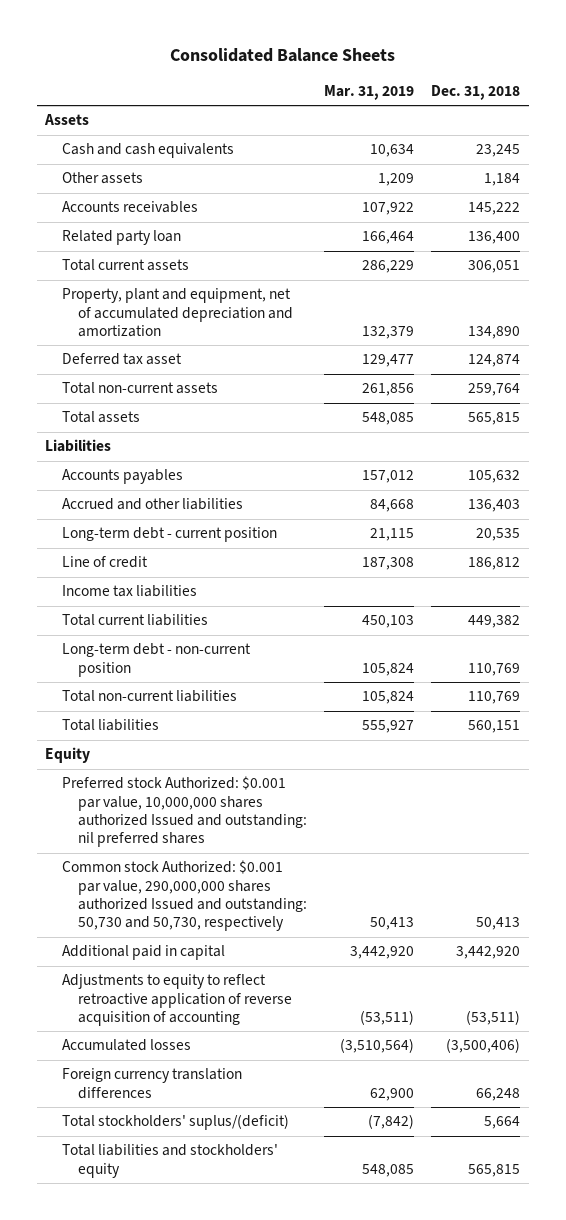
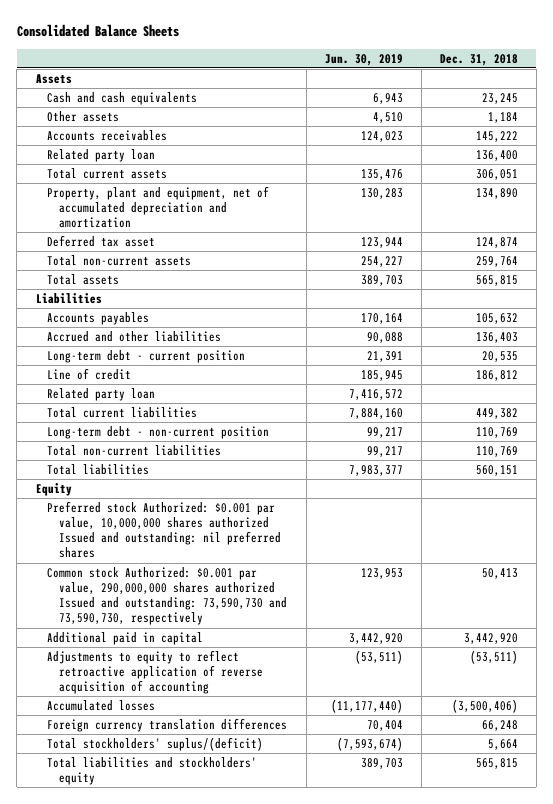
- | Mar. 31, 2019 | Dec. 31, 2018
+ | Jun. 30, 2019 | Dec. 31, 2018
- Income tax liabilities
+ Related party loan | 7,416,572 |
- Common stock Authorized: $0.001 par value, 290,000,000 shares authorized Issued and outstanding: 50,730 and 50,730, respectively | 50,413 | 50,413
+ Common stock Authorized: $0.001 par value, 290,000,000 shares authorized Issued and outstanding: 73,590,730 and 73,590,730, respectively | 123,953 | 50,413

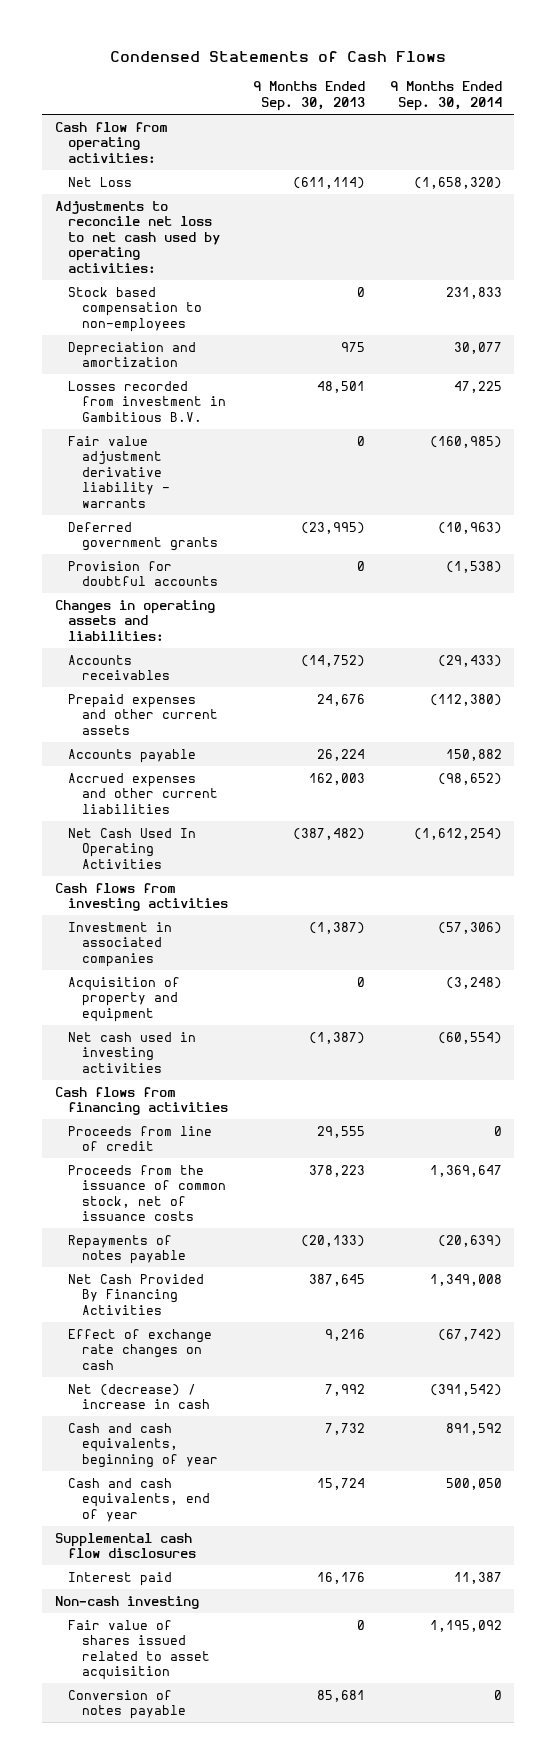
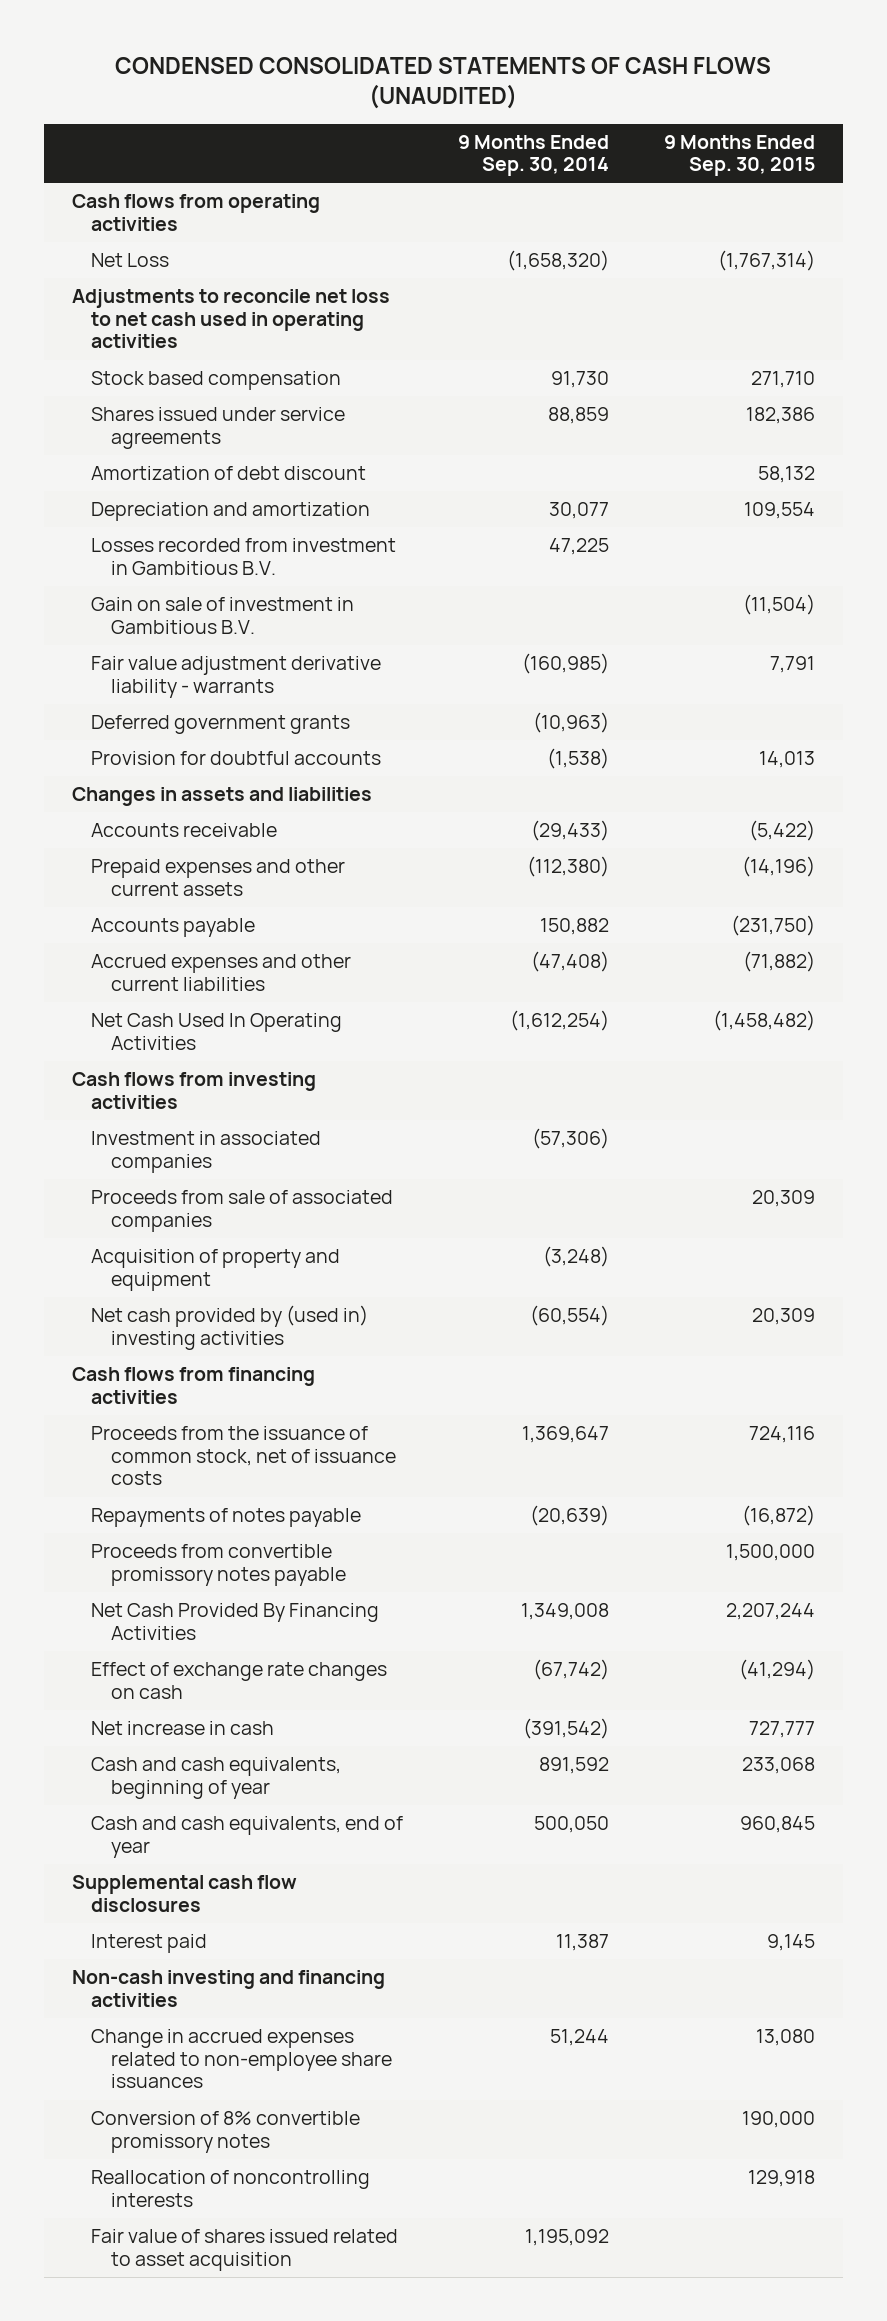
- Condensed Statements of Cash Flows
+ CONDENSED CONSOLIDATED STATEMENTS OF CASH FLOWS (UNAUDITED)
- | 9 Months Ended Sep. 30, 2013 | 9 Months Ended Sep. 30, 2014
+ | 9 Months Ended Sep. 30, 2014 | 9 Months Ended Sep. 30, 2015
- Cash flow from operating activities:
+ Cash flows from operating activities
- Adjustments to reconcile net loss to net cash used by operating activities:
- Stock based compensation to non-employees | 0 | 231,833
+ Adjustments to reconcile net loss to net cash used in operating activities
+ Stock based compensation | 91,730 | 271,710
+ Shares issued under service agreements | 88,859 | 182,386
+ Amortization of debt discount | | 58,132
+ Gain on sale of investment in Gambitious B.V. | | (11,504)
- Changes in operating assets and liabilities:
- Accounts receivables | (14,752) | (29,433)
+ Changes in assets and liabilities
+ Accounts receivable | (29,433) | (5,422)
- Accrued expenses and other current liabilities | 162,003 | (98,652)
+ Accrued expenses and other current liabilities | (47,408) | (71,882)
+ Proceeds from sale of associated companies | | 20,309
- Net cash used in investing activities | (1,387) | (60,554)
+ Net cash provided by (used in) investing activities | (60,554) | 20,309
- Proceeds from line of credit | 29,555 | 0
+ Proceeds from convertible promissory notes payable | | 1,500,000
- Net (decrease) / increase in cash | 7,992 | (391,542)
+ Net increase in cash | (391,542) | 727,777
- Non-cash investing
+ Non-cash investing and financing activities
+ Change in accrued expenses related to non-employee share issuances | 51,244 | 13,080
+ Conversion of 8% convertible promissory notes | | 190,000
+ Reallocation of noncontrolling interests | | 129,918
- Conversion of notes payable | 85,681 | 0

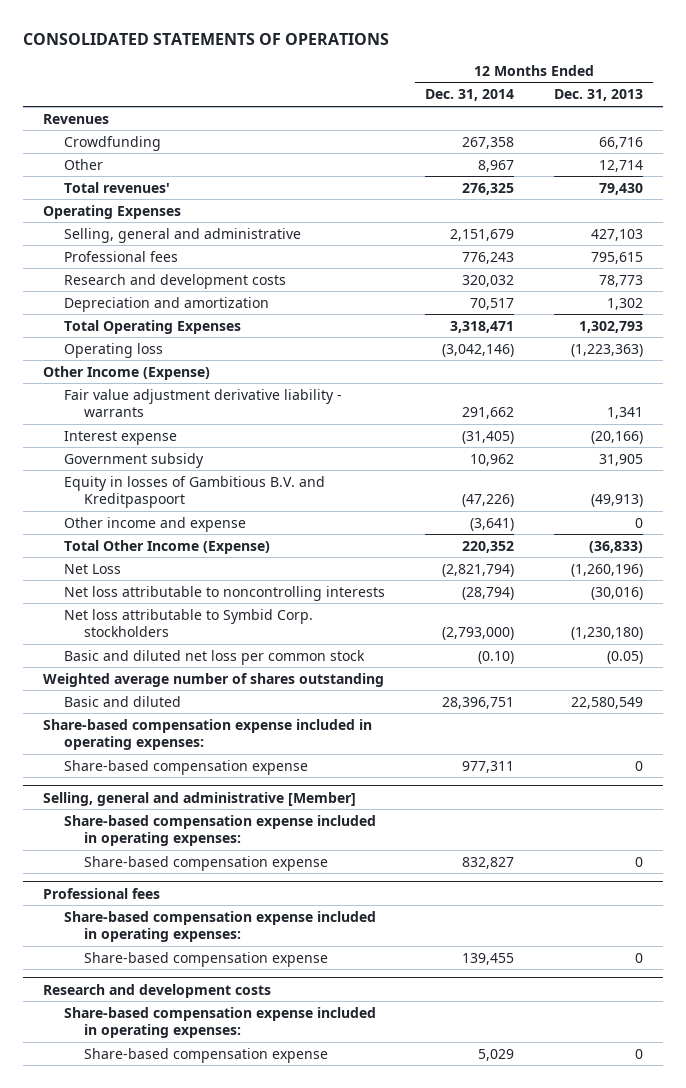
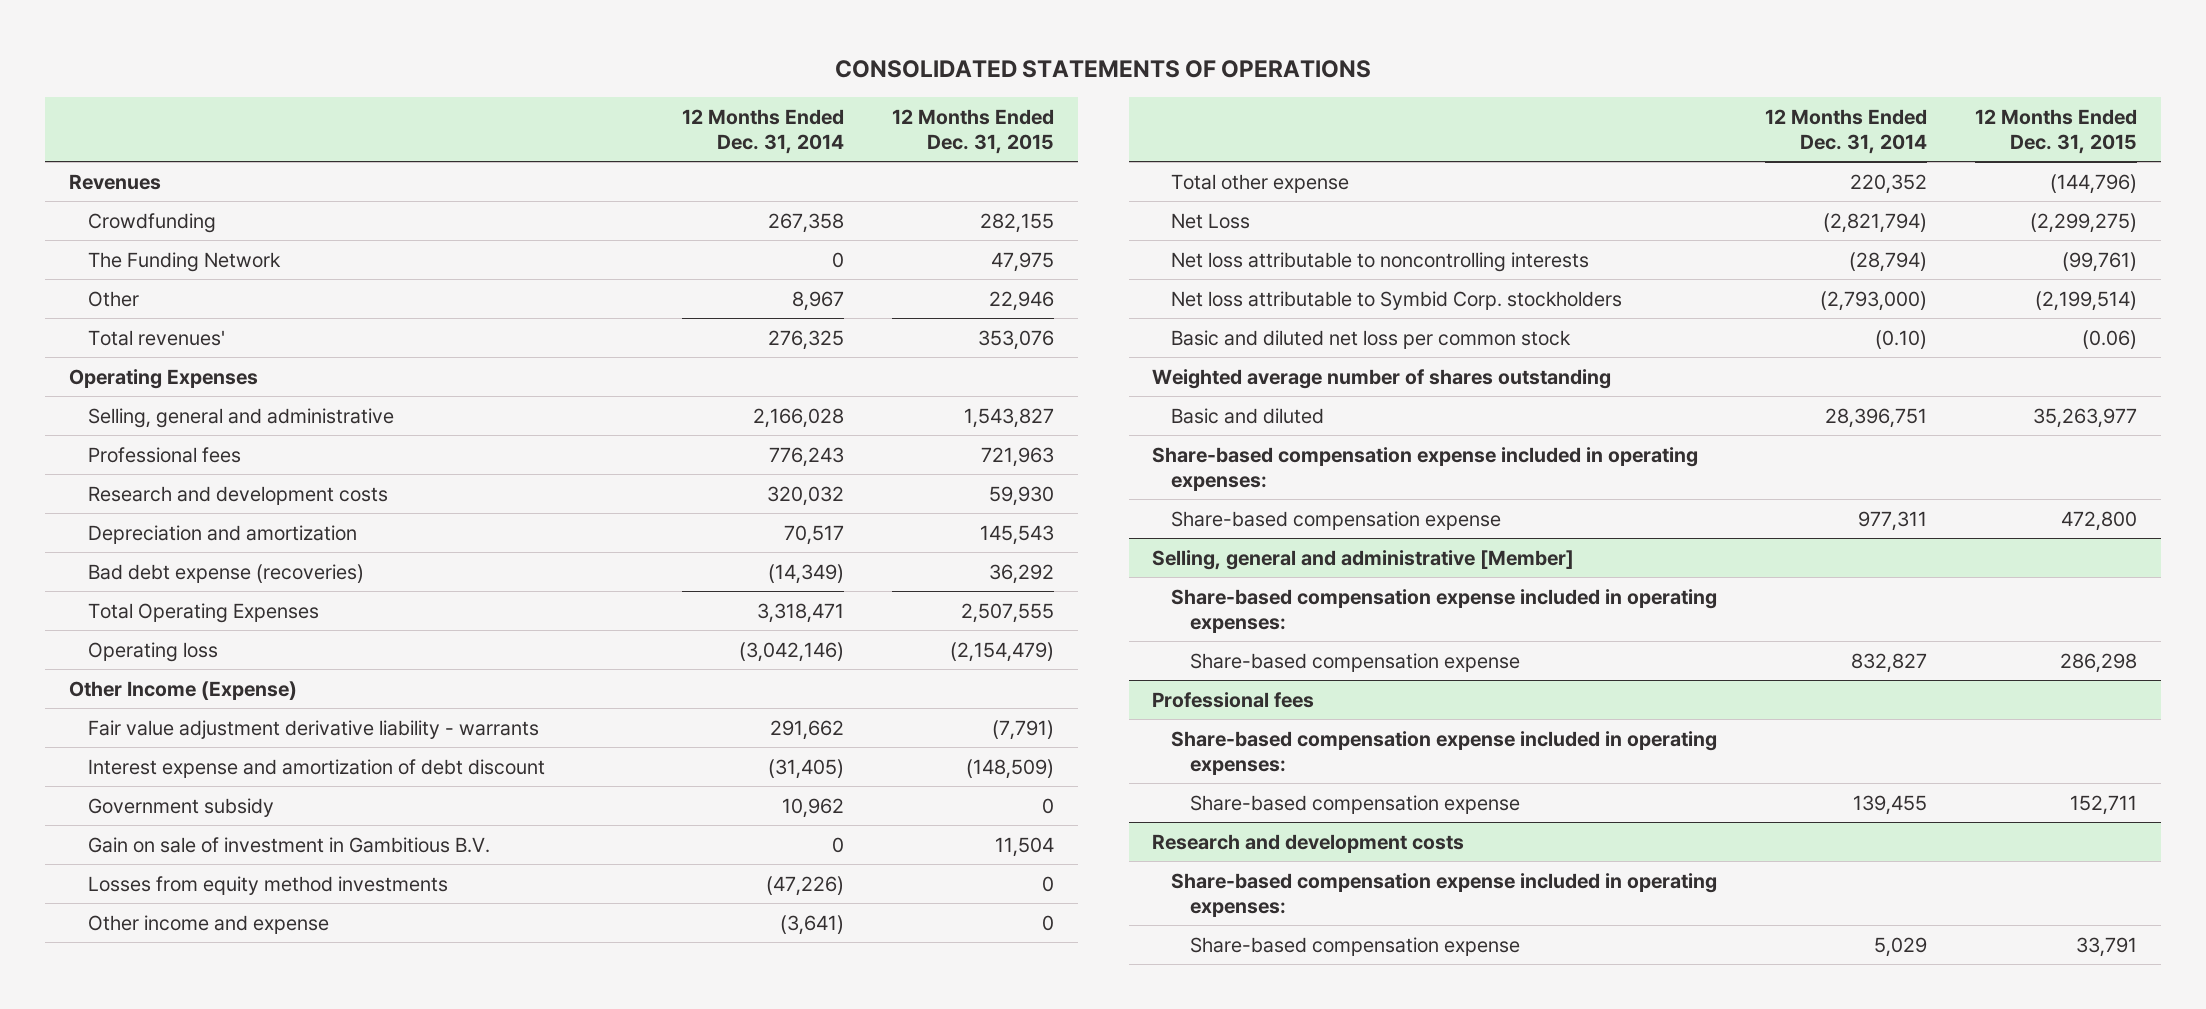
- | 12 Months Ended Dec. 31, 2014 | 12 Months Ended Dec. 31, 2013
+ | 12 Months Ended Dec. 31, 2014 | 12 Months Ended Dec. 31, 2015
+ The Funding Network | 0 | 47,975
- Selling, general and administrative | 2,151,679 | 427,103
+ Selling, general and administrative | 2,166,028 | 1,543,827
+ Bad debt expense (recoveries) | (14,349) | 36,292
- Interest expense | (31,405) | (20,166)
+ Interest expense and amortization of debt discount | (31,405) | (148,509)
- Equity in losses of Gambitious B.V. and Kreditpaspoort | (47,226) | (49,913)
+ Gain on sale of investment in Gambitious B.V. | 0 | 11,504
+ Losses from equity method investments | (47,226) | 0
- Total Other Income (Expense) | 220,352 | (36,833)
+ Total other expense | 220,352 | (144,796)

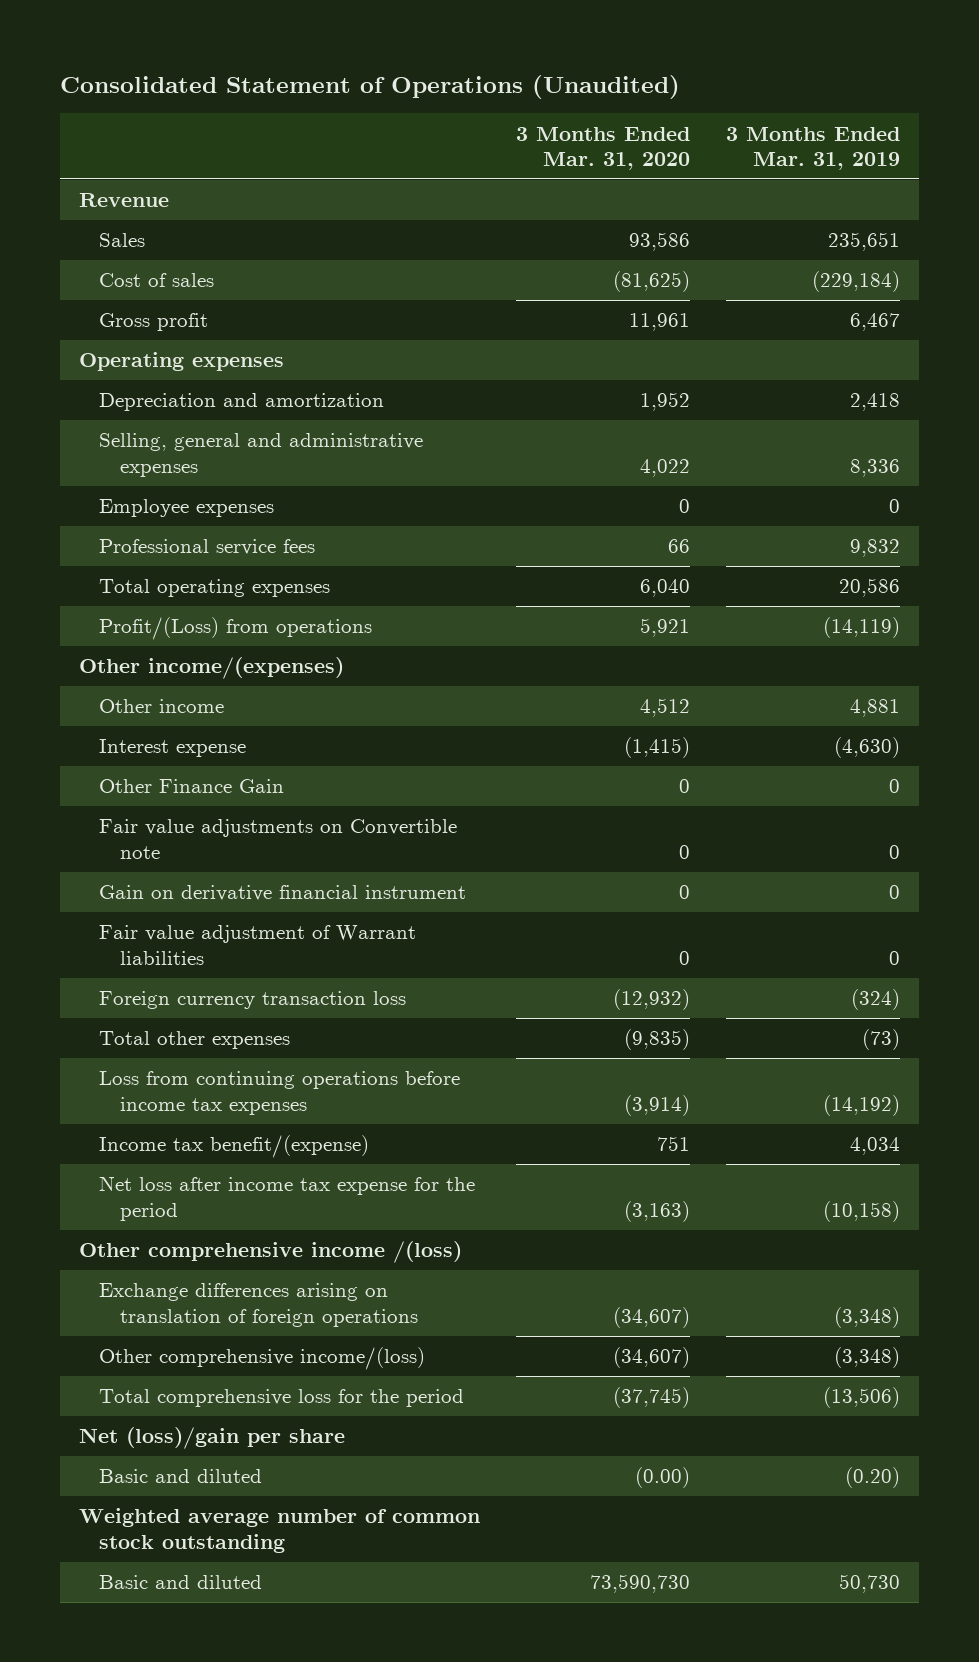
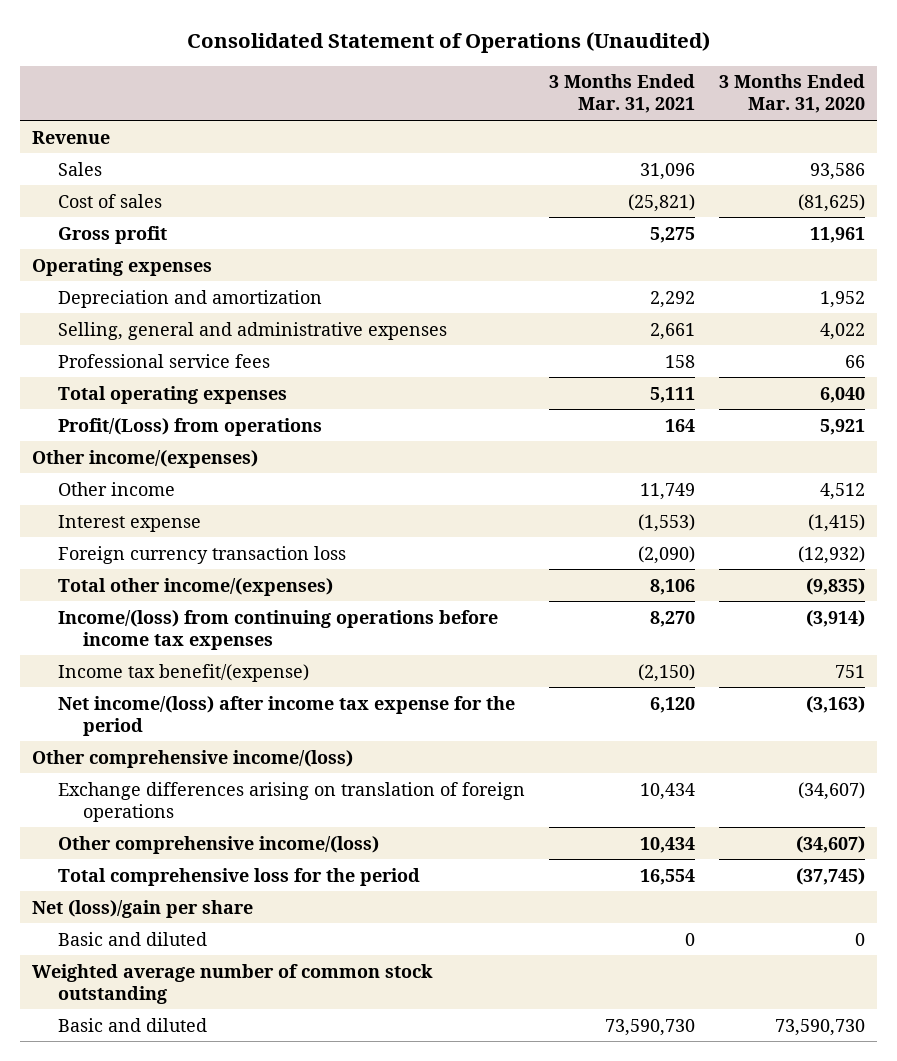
- | 3 Months Ended Mar. 31, 2020 | 3 Months Ended Mar. 31, 2019
+ | 3 Months Ended Mar. 31, 2021 | 3 Months Ended Mar. 31, 2020
- Employee expenses | 0 | 0
- Other Finance Gain | 0 | 0
- Fair value adjustments on Convertible note | 0 | 0
- Gain on derivative financial instrument | 0 | 0
- Fair value adjustment of Warrant liabilities | 0 | 0
- Total other expenses | (9,835) | (73)
- Loss from continuing operations before income tax expenses | (3,914) | (14,192)
+ Total other income/(expenses) | 8,106 | (9,835)
+ Income/(loss) from continuing operations before income tax expenses | 8,270 | (3,914)
- Net loss after income tax expense for the period | (3,163) | (10,158)
- Other comprehensive income /(loss)
+ Net income/(loss) after income tax expense for the period | 6,120 | (3,163)
+ Other comprehensive income/(loss)
- Basic and diluted | (0.00) | (0.20)
+ Basic and diluted | 0 | 0

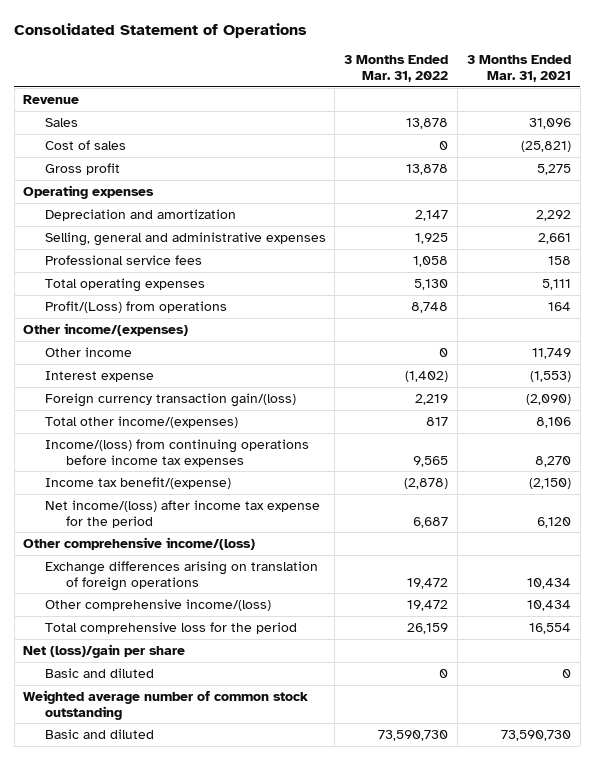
- Consolidated Statement of Operations (Unaudited)
+ Consolidated Statement of Operations
- | 3 Months Ended Mar. 31, 2021 | 3 Months Ended Mar. 31, 2020
+ | 3 Months Ended Mar. 31, 2022 | 3 Months Ended Mar. 31, 2021
- Foreign currency transaction loss | (2,090) | (12,932)
+ Foreign currency transaction gain/(loss) | 2,219 | (2,090)

